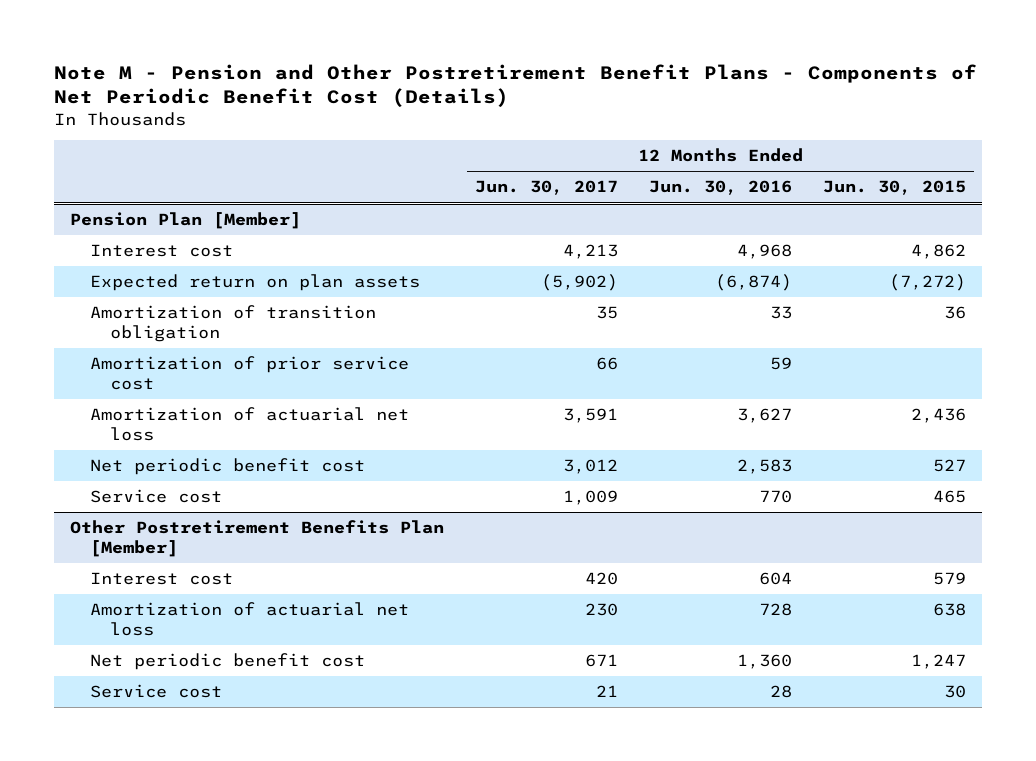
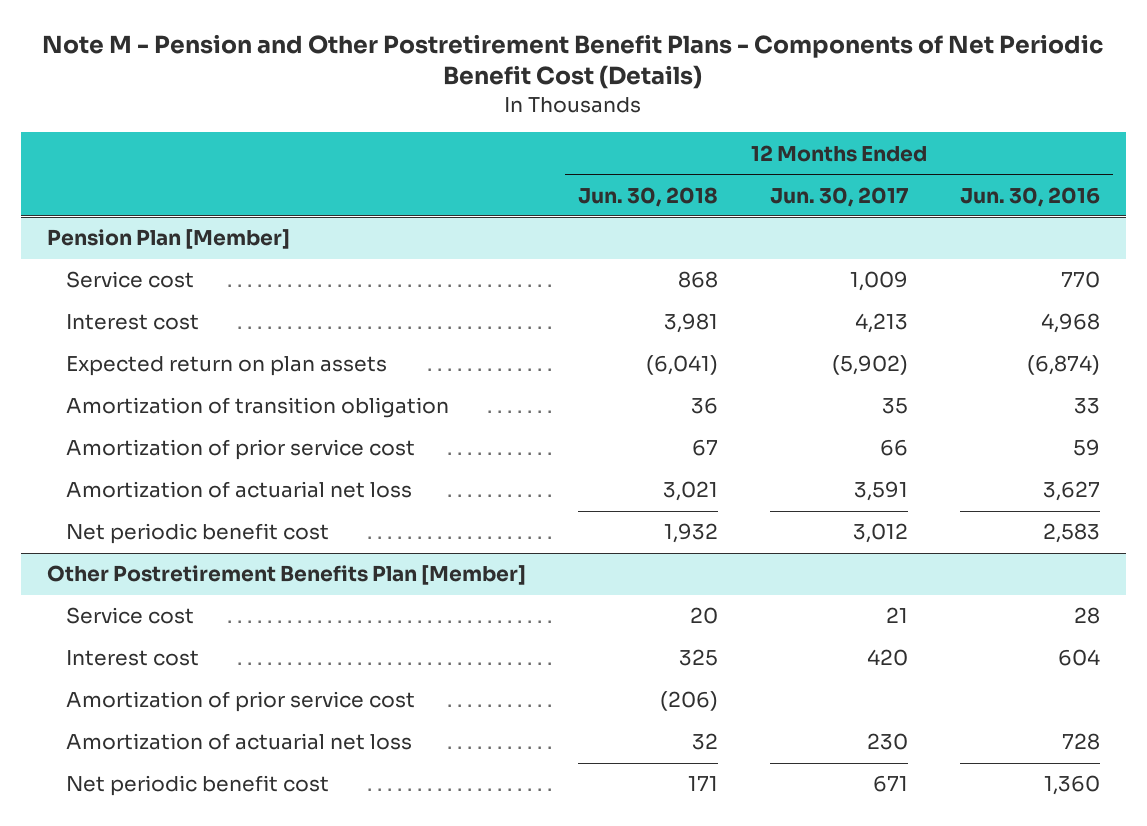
- | 12 Months Ended Jun. 30, 2017 | 12 Months Ended Jun. 30, 2016 | 12 Months Ended Jun. 30, 2015
+ | 12 Months Ended Jun. 30, 2018 | 12 Months Ended Jun. 30, 2017 | 12 Months Ended Jun. 30, 2016
@ Pension Plan [Member]
moved up: Service cost | 868 | 1,009 | 770
@ Other Postretirement Benefits Plan [Member]
moved up: Service cost | 20 | 21 | 28
+ Amortization of prior service cost | (206) | |

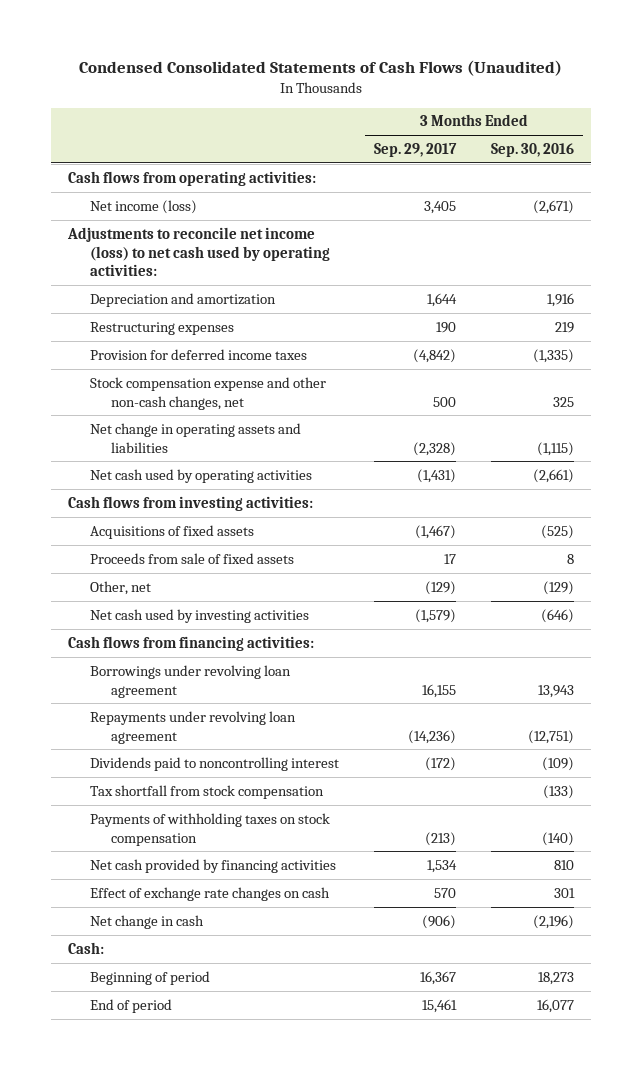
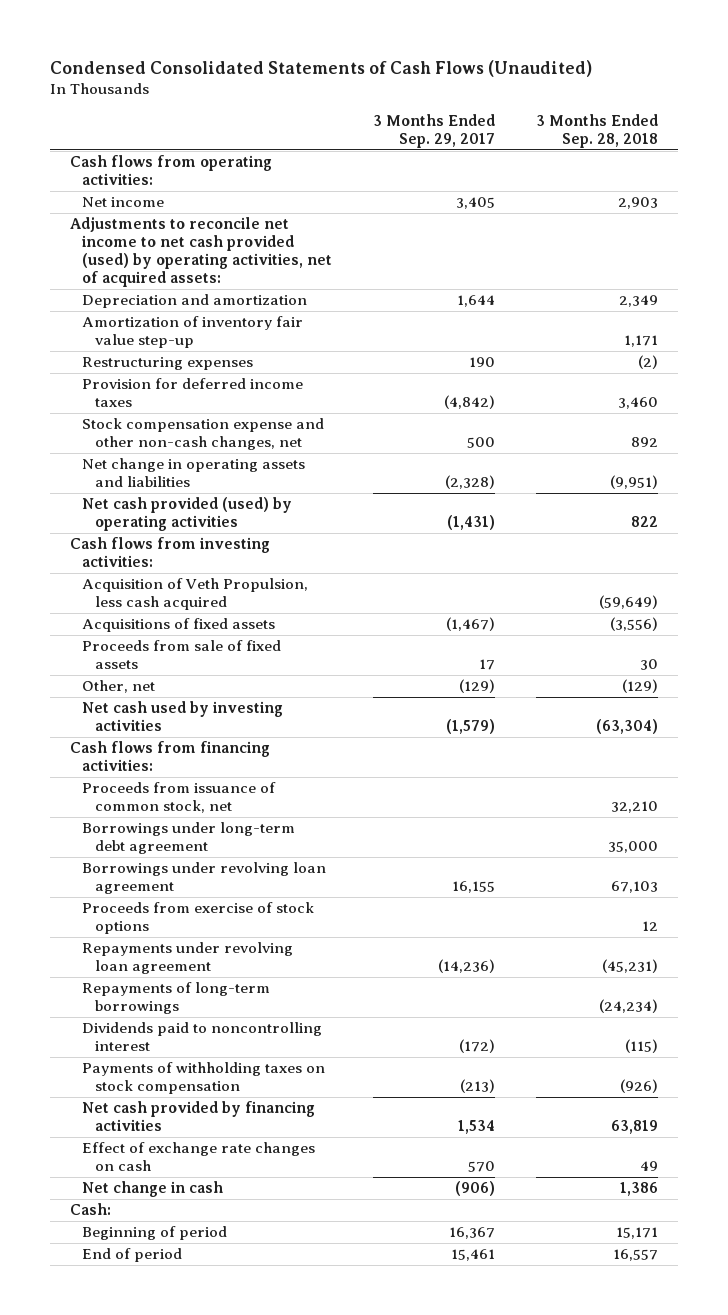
- | 3 Months Ended Sep. 29, 2017 | 3 Months Ended Sep. 30, 2016
+ | 3 Months Ended Sep. 29, 2017 | 3 Months Ended Sep. 28, 2018
- Net income (loss) | 3,405 | (2,671)
- Adjustments to reconcile net income (loss) to net cash used by operating activities:
+ Net income | 3,405 | 2,903
+ Adjustments to reconcile net income to net cash provided (used) by operating activities, net of acquired assets:
+ Amortization of inventory fair value step-up | | 1,171
- Net cash used by operating activities | (1,431) | (2,661)
+ Net cash provided (used) by operating activities | (1,431) | 822
+ Acquisition of Veth Propulsion, less cash acquired | | (59,649)
+ Proceeds from issuance of common stock, net | | 32,210
+ Borrowings under long-term debt agreement | | 35,000
+ Proceeds from exercise of stock options | | 12
+ Repayments of long-term borrowings | | (24,234)
- Tax shortfall from stock compensation | | (133)

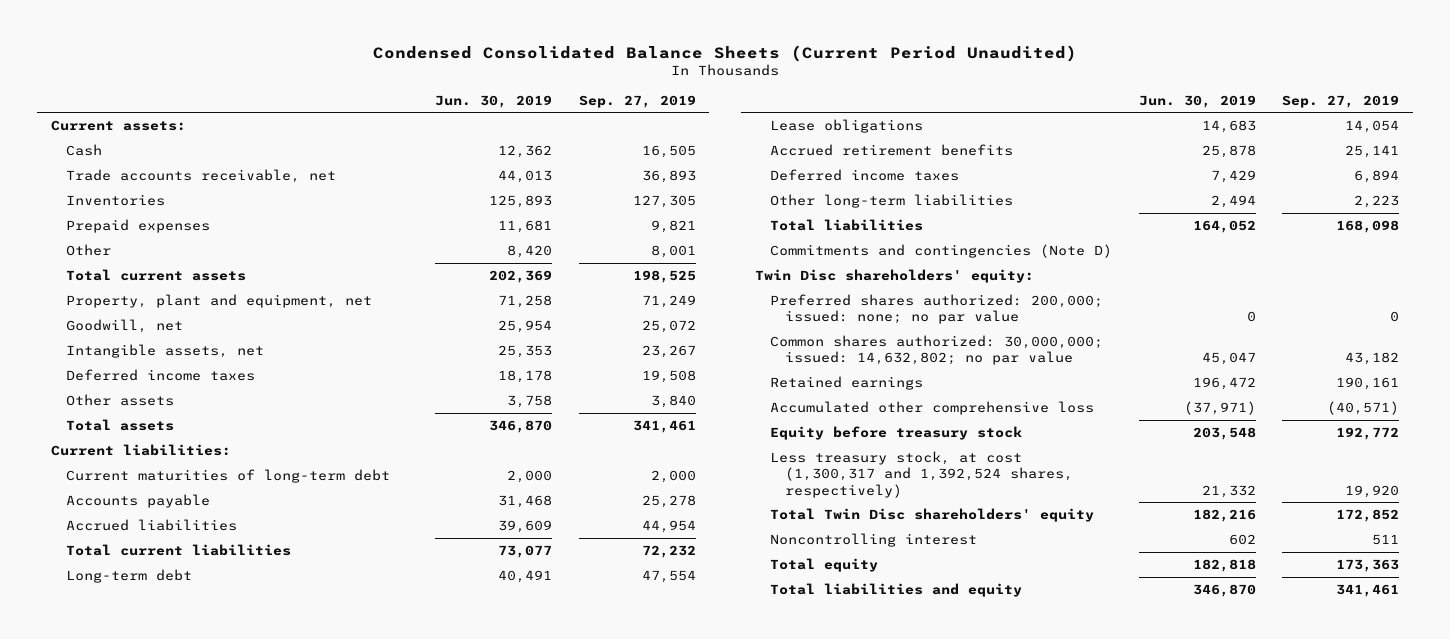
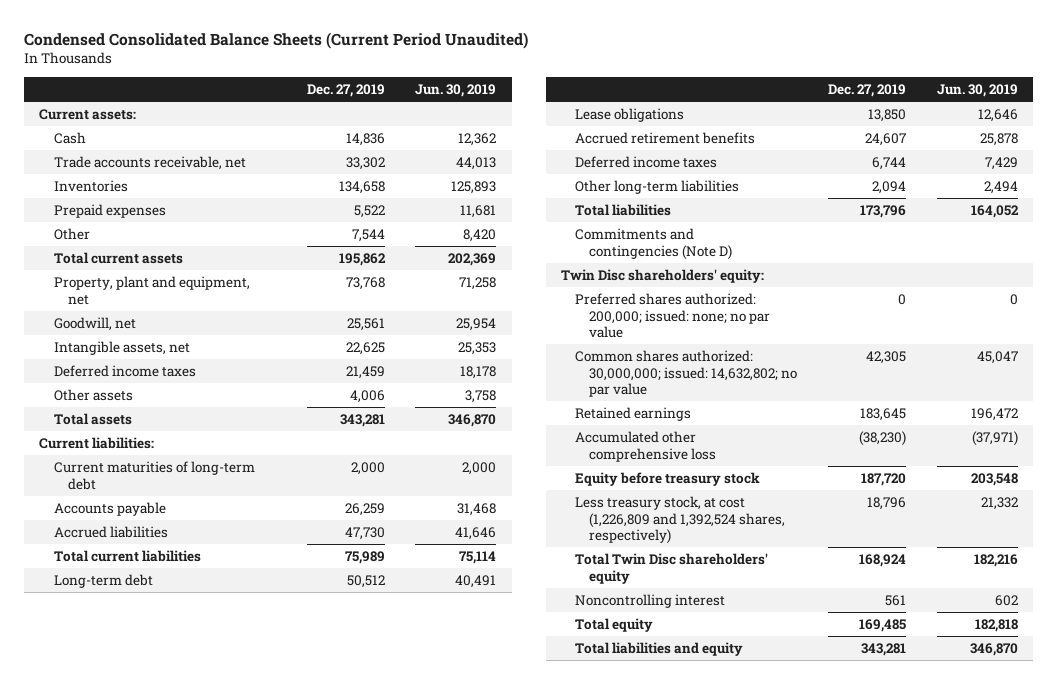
- | Jun. 30, 2019 | Sep. 27, 2019
+ | Dec. 27, 2019 | Jun. 30, 2019
- Accrued liabilities | 39,609 | 44,954
- Total current liabilities | 73,077 | 72,232
+ Accrued liabilities | 47,730 | 41,646
+ Total current liabilities | 75,989 | 75,114
- Lease obligations | 14,683 | 14,054
+ Lease obligations | 13,850 | 12,646
- Less treasury stock, at cost (1,300,317 and 1,392,524 shares, respectively) | 21,332 | 19,920
+ Less treasury stock, at cost (1,226,809 and 1,392,524 shares, respectively) | 18,796 | 21,332

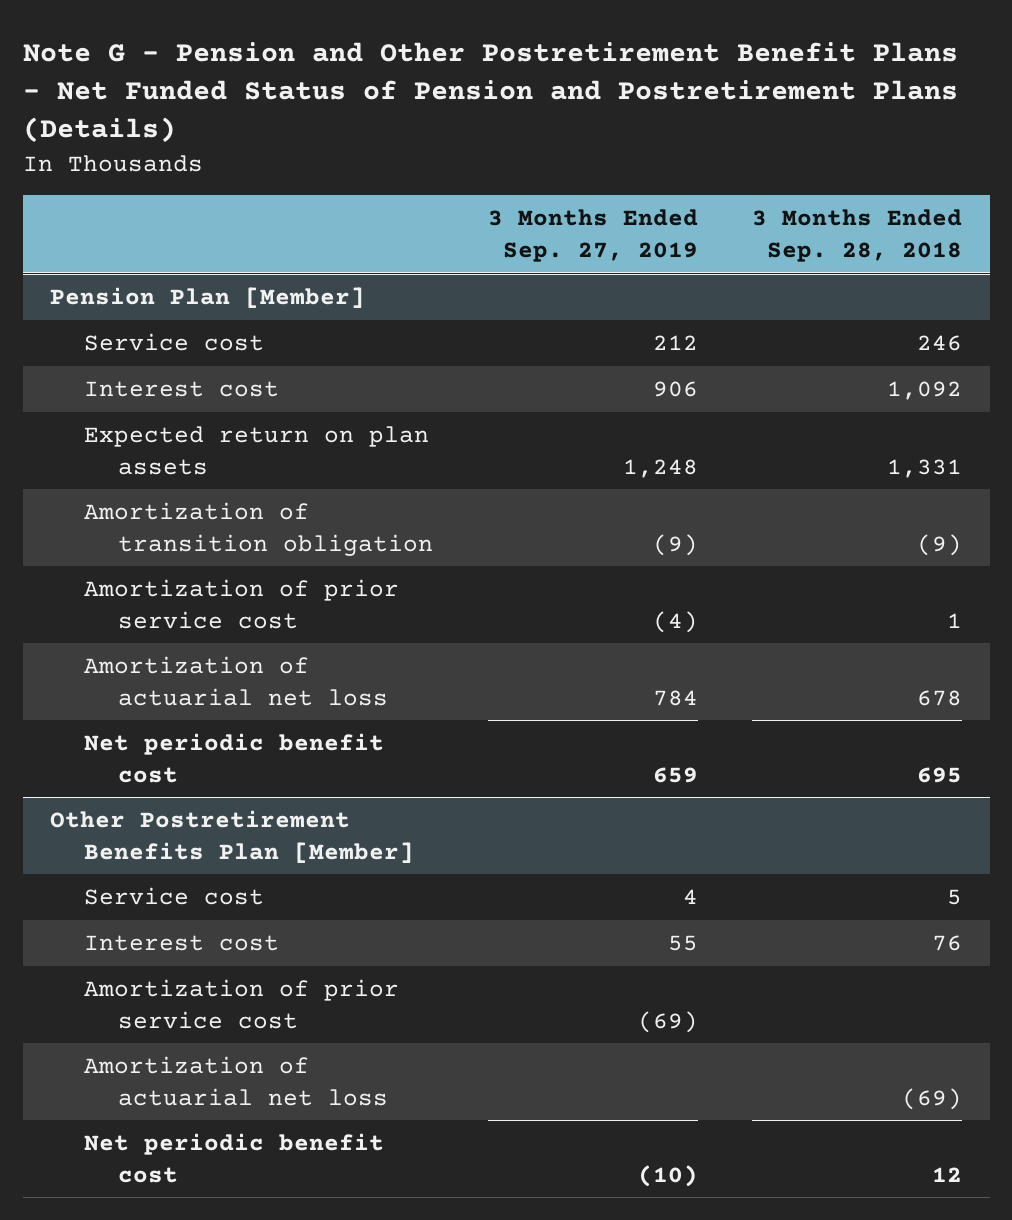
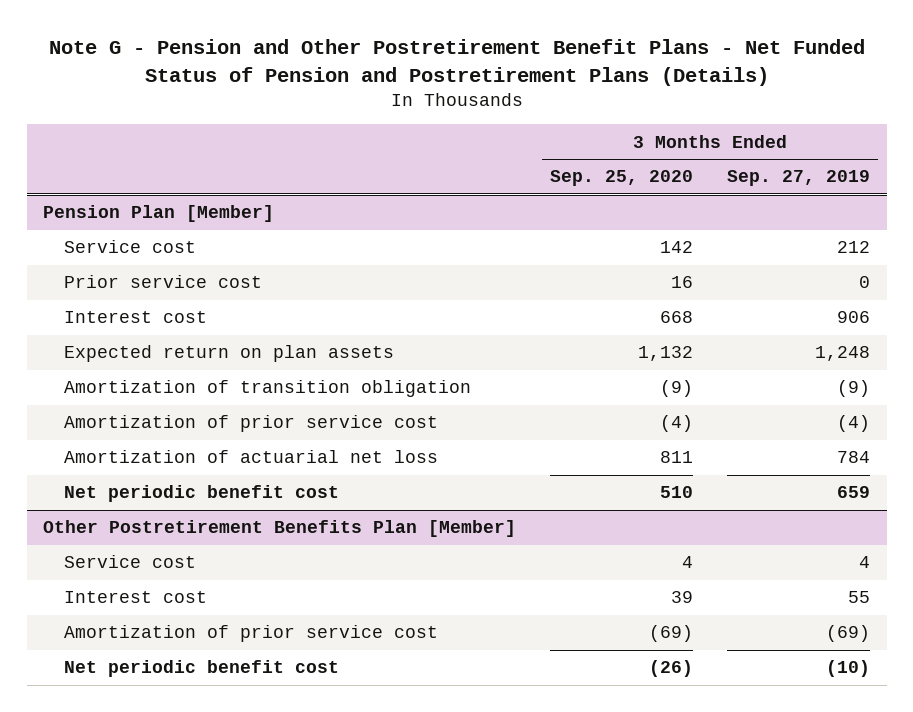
- | 3 Months Ended Sep. 27, 2019 | 3 Months Ended Sep. 28, 2018
+ | 3 Months Ended Sep. 25, 2020 | 3 Months Ended Sep. 27, 2019
@ Pension Plan [Member]
+ Prior service cost | 16 | 0
@ Other Postretirement Benefits Plan [Member]
- Amortization of actuarial net loss | | (69)

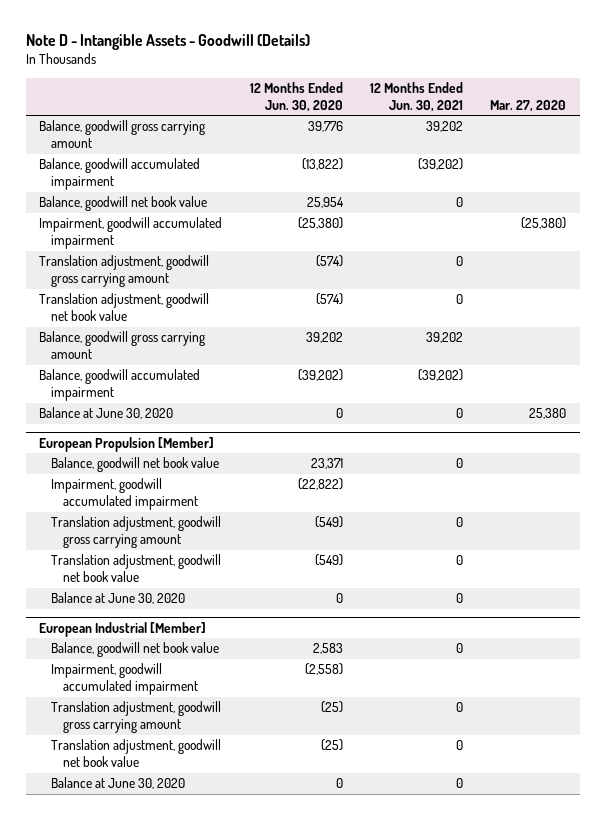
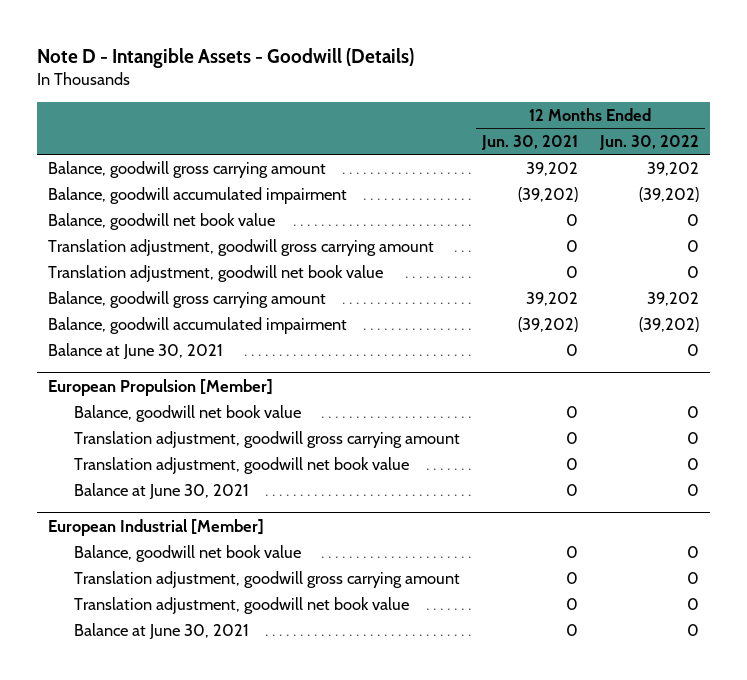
- | 12 Months Ended Jun. 30, 2020 | 12 Months Ended Jun. 30, 2021 | Mar. 27, 2020
+ | 12 Months Ended Jun. 30, 2021 | 12 Months Ended Jun. 30, 2022
- Impairment, goodwill accumulated impairment | (25,380) | | (25,380)
- Balance at June 30, 2020 | 0 | 0 | 25,380
+ Balance at June 30, 2021 | 0 | 0
@ European Propulsion [Member]
- Impairment, goodwill accumulated impairment | (22,822) | |
- Balance at June 30, 2020 | 0 | 0 |
+ Balance at June 30, 2021 | 0 | 0
@ European Industrial [Member]
- Impairment, goodwill accumulated impairment | (2,558) | |
- Balance at June 30, 2020 | 0 | 0 |
+ Balance at June 30, 2021 | 0 | 0

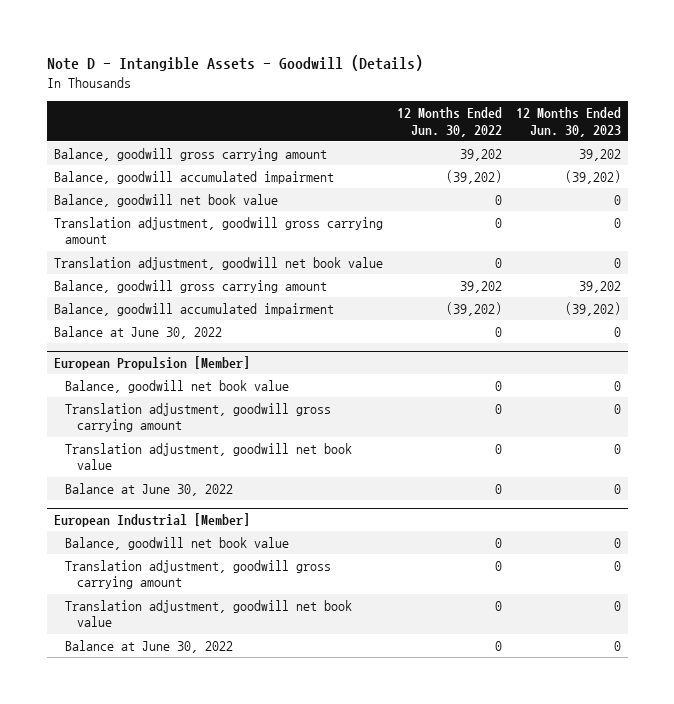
- | 12 Months Ended Jun. 30, 2021 | 12 Months Ended Jun. 30, 2022
+ | 12 Months Ended Jun. 30, 2022 | 12 Months Ended Jun. 30, 2023
- Balance at June 30, 2021 | 0 | 0
+ Balance at June 30, 2022 | 0 | 0
@ European Propulsion [Member]
- Balance at June 30, 2021 | 0 | 0
+ Balance at June 30, 2022 | 0 | 0
@ European Industrial [Member]
- Balance at June 30, 2021 | 0 | 0
+ Balance at June 30, 2022 | 0 | 0

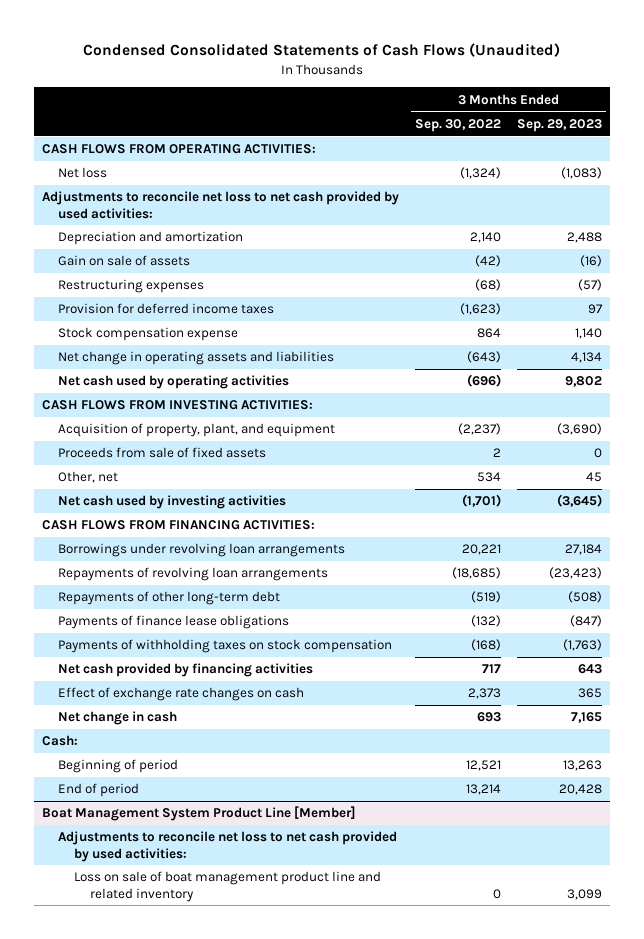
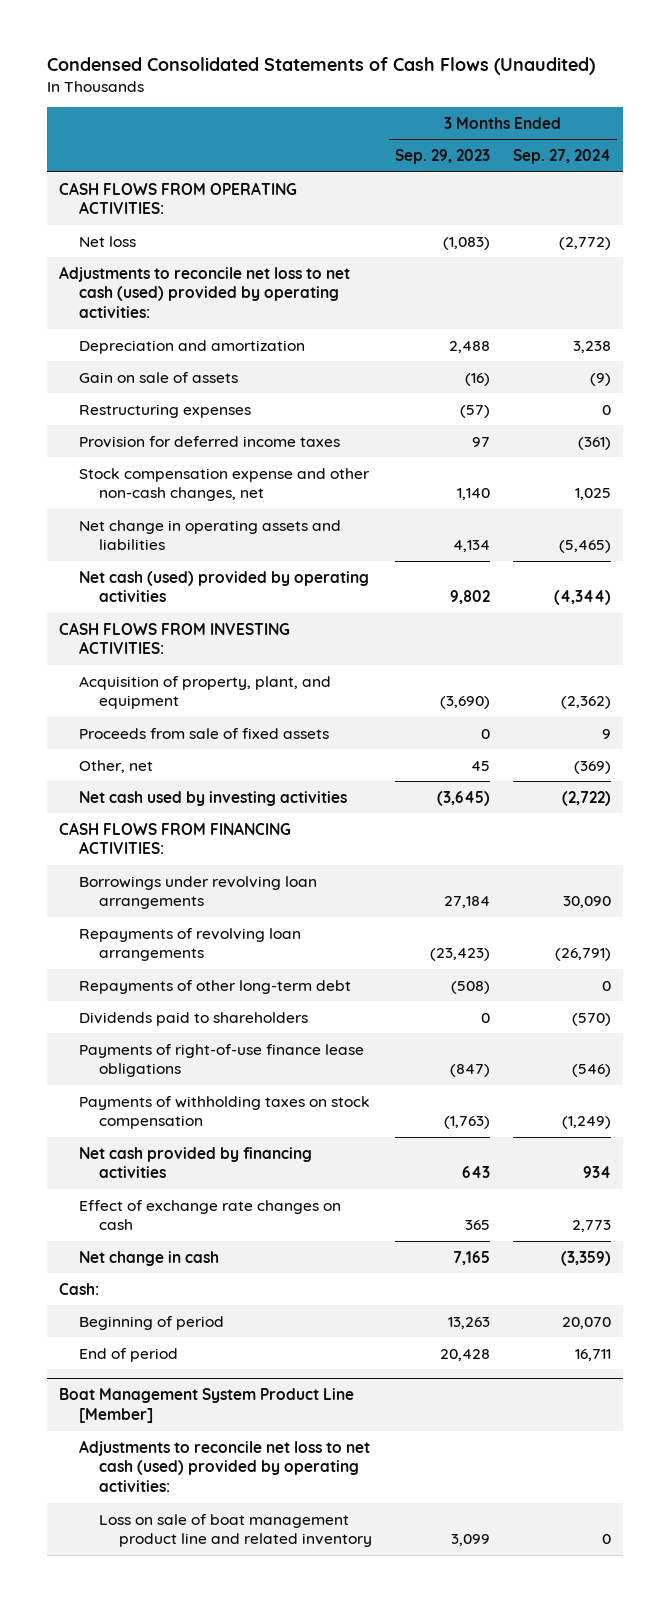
- | 3 Months Ended Sep. 30, 2022 | 3 Months Ended Sep. 29, 2023
+ | 3 Months Ended Sep. 29, 2023 | 3 Months Ended Sep. 27, 2024
- Adjustments to reconcile net loss to net cash provided by used activities:
+ Adjustments to reconcile net loss to net cash (used) provided by operating activities:
- Stock compensation expense | 864 | 1,140
+ Stock compensation expense and other non-cash changes, net | 1,140 | 1,025
- Net cash used by operating activities | (696) | 9,802
+ Net cash (used) provided by operating activities | 9,802 | (4,344)
- Payments of finance lease obligations | (132) | (847)
+ Dividends paid to shareholders | 0 | (570)
+ Payments of right-of-use finance lease obligations | (847) | (546)
@ Boat Management System Product Line [Member]
- Adjustments to reconcile net loss to net cash provided by used activities:
+ Adjustments to reconcile net loss to net cash (used) provided by operating activities:

